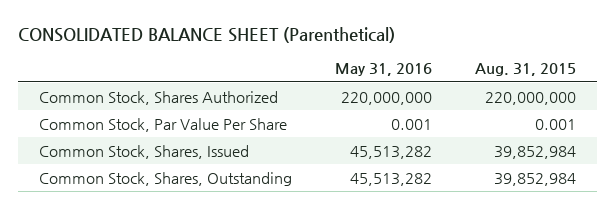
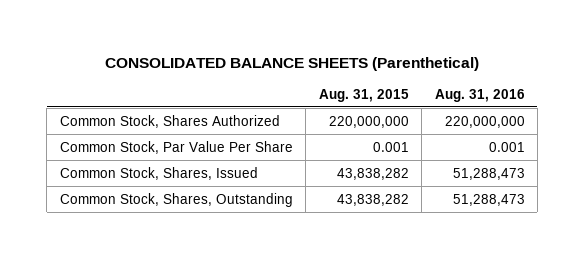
- CONSOLIDATED BALANCE SHEET (Parenthetical)
+ CONSOLIDATED BALANCE SHEETS (Parenthetical)
- | May 31, 2016 | Aug. 31, 2015
+ | Aug. 31, 2015 | Aug. 31, 2016
- Common Stock, Shares, Issued | 45,513,282 | 39,852,984
- Common Stock, Shares, Outstanding | 45,513,282 | 39,852,984
+ Common Stock, Shares, Issued | 43,838,282 | 51,288,473
+ Common Stock, Shares, Outstanding | 43,838,282 | 51,288,473

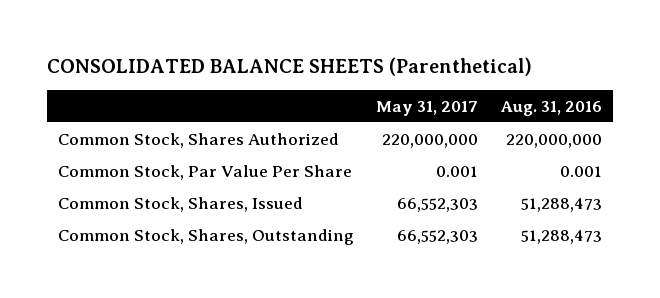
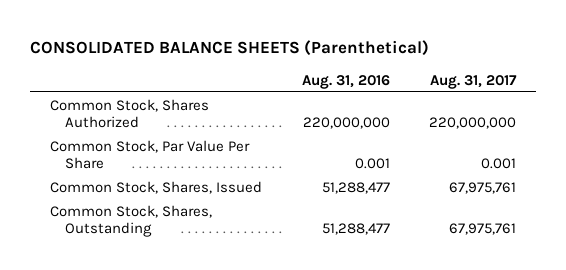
- | May 31, 2017 | Aug. 31, 2016
+ | Aug. 31, 2016 | Aug. 31, 2017
- Common Stock, Shares, Issued | 66,552,303 | 51,288,473
- Common Stock, Shares, Outstanding | 66,552,303 | 51,288,473
+ Common Stock, Shares, Issued | 51,288,477 | 67,975,761
+ Common Stock, Shares, Outstanding | 51,288,477 | 67,975,761

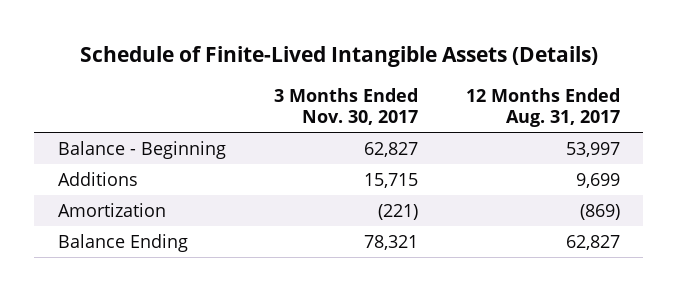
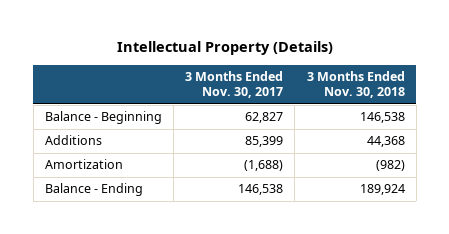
- Schedule of Finite-Lived Intangible Assets (Details)
+ Intellectual Property (Details)
- | 3 Months Ended Nov. 30, 2017 | 12 Months Ended Aug. 31, 2017
+ | 3 Months Ended Nov. 30, 2017 | 3 Months Ended Nov. 30, 2018
- Additions | 15,715 | 9,699
- Amortization | (221) | (869)
- Balance Ending | 78,321 | 62,827
+ Additions | 85,399 | 44,368
+ Amortization | (1,688) | (982)
+ Balance - Ending | 146,538 | 189,924

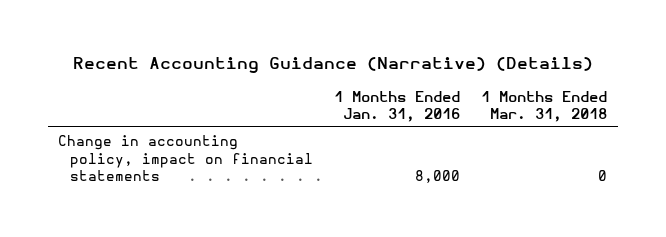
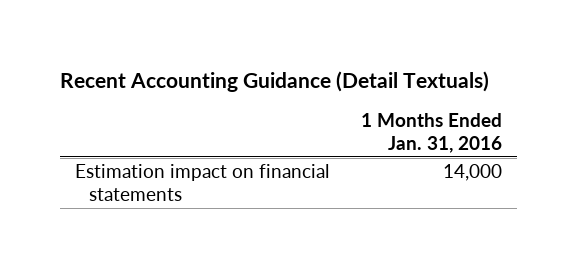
- Recent Accounting Guidance (Narrative) (Details)
+ Recent Accounting Guidance (Detail Textuals)
- | 1 Months Ended Jan. 31, 2016 | 1 Months Ended Mar. 31, 2018
+ | 1 Months Ended Jan. 31, 2016
- Change in accounting policy, impact on financial statements | 8,000 | 0
+ Estimation impact on financial statements | 14,000

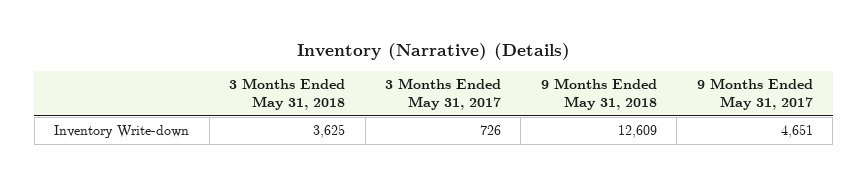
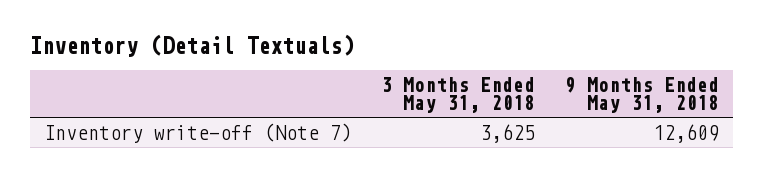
- Inventory (Narrative) (Details)
+ Inventory (Detail Textuals)
- | 3 Months Ended May 31, 2018 | 3 Months Ended May 31, 2017 | 9 Months Ended May 31, 2018 | 9 Months Ended May 31, 2017
+ | 3 Months Ended May 31, 2018 | 9 Months Ended May 31, 2018
- Inventory Write-down | 3,625 | 726 | 12,609 | 4,651
+ Inventory write-off (Note 7) | 3,625 | 12,609

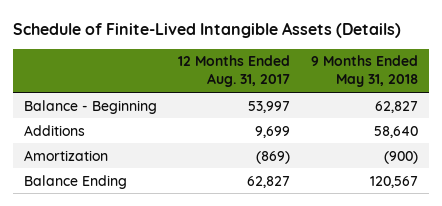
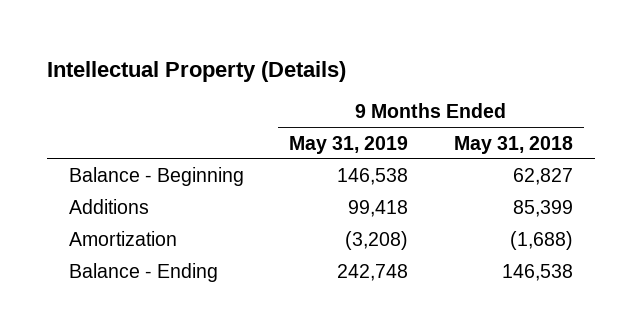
- Schedule of Finite-Lived Intangible Assets (Details)
+ Intellectual Property (Details)
- | 12 Months Ended Aug. 31, 2017 | 9 Months Ended May 31, 2018
+ | 9 Months Ended May 31, 2019 | 9 Months Ended May 31, 2018
- Additions | 9,699 | 58,640
- Amortization | (869) | (900)
- Balance Ending | 62,827 | 120,567
+ Additions | 99,418 | 85,399
+ Amortization | (3,208) | (1,688)
+ Balance - Ending | 242,748 | 146,538

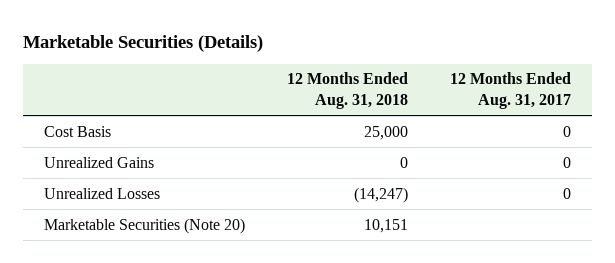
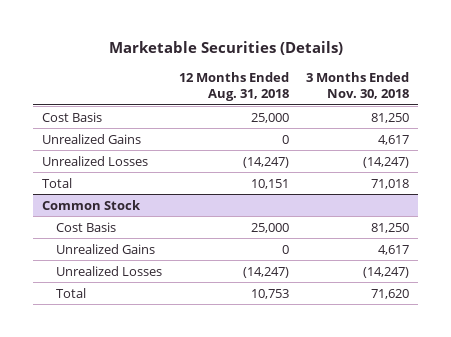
- | 12 Months Ended Aug. 31, 2018 | 12 Months Ended Aug. 31, 2017
+ | 12 Months Ended Aug. 31, 2018 | 3 Months Ended Nov. 30, 2018
- Marketable Securities (Note 20) | 10,151 |
+ Total | 10,151 | 71,018
+ Common Stock
+ Cost Basis | 25,000 | 81,250
+ Unrealized Gains | 0 | 4,617
+ Unrealized Losses | (14,247) | (14,247)
+ Total | 10,753 | 71,620

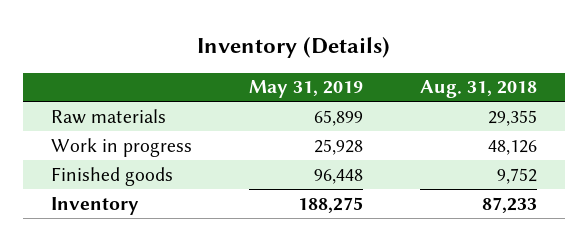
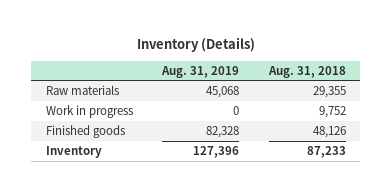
- | May 31, 2019 | Aug. 31, 2018
+ | Aug. 31, 2019 | Aug. 31, 2018
- Work in progress | 25,928 | 48,126
- Finished goods | 96,448 | 9,752
+ Work in progress | 0 | 9,752
+ Finished goods | 82,328 | 48,126

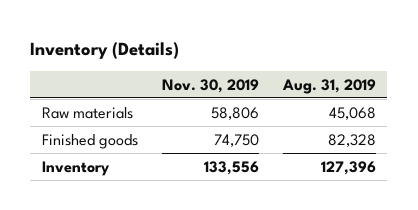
- | Aug. 31, 2019 | Aug. 31, 2018
+ | Nov. 30, 2019 | Aug. 31, 2019
- Work in progress | 0 | 9,752

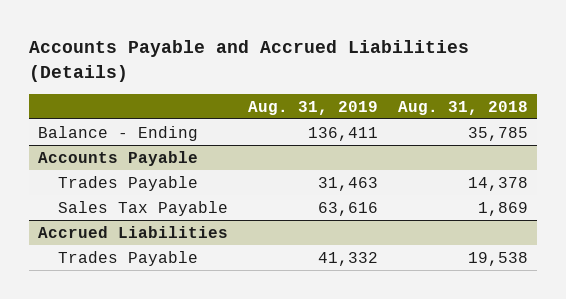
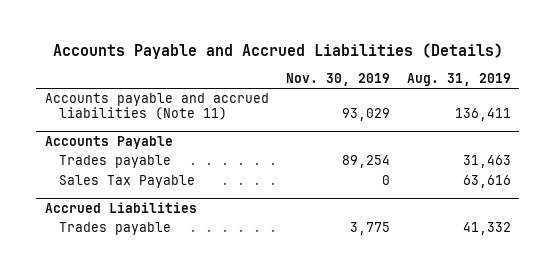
- | Aug. 31, 2019 | Aug. 31, 2018
+ | Nov. 30, 2019 | Aug. 31, 2019
- Balance - Ending | 136,411 | 35,785
+ Accounts payable and accrued liabilities (Note 11) | 93,029 | 136,411
@ Accounts Payable
- Trades Payable | 31,463 | 14,378
+ Trades payable | 89,254 | 31,463
@ Accrued Liabilities
- Trades Payable | 41,332 | 19,538
+ Trades payable | 3,775 | 41,332

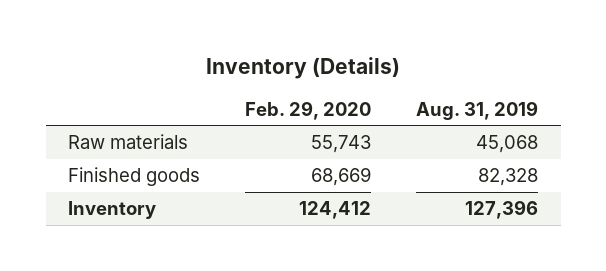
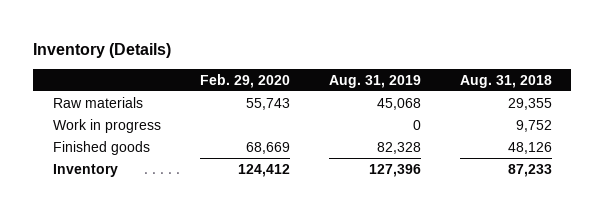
- | Feb. 29, 2020 | Aug. 31, 2019
+ | Feb. 29, 2020 | Aug. 31, 2019 | Aug. 31, 2018
+ Work in progress | | 0 | 9,752

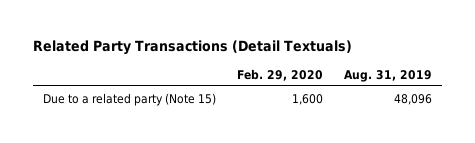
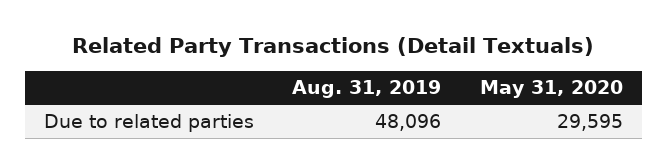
- | Feb. 29, 2020 | Aug. 31, 2019
+ | Aug. 31, 2019 | May 31, 2020
- Due to a related party (Note 15) | 1,600 | 48,096
+ Due to related parties | 48,096 | 29,595

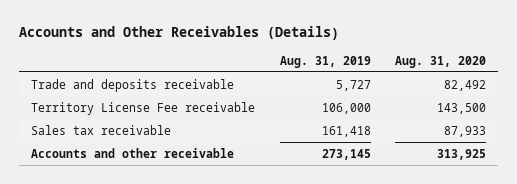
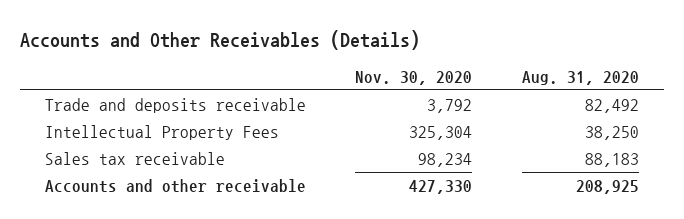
- | Aug. 31, 2019 | Aug. 31, 2020
+ | Nov. 30, 2020 | Aug. 31, 2020
- Territory License Fee receivable | 106,000 | 143,500
- Sales tax receivable | 161,418 | 87,933
- Accounts and other receivable | 273,145 | 313,925
+ Intellectual Property Fees | 325,304 | 38,250
+ Sales tax receivable | 98,234 | 88,183
+ Accounts and other receivable | 427,330 | 208,925

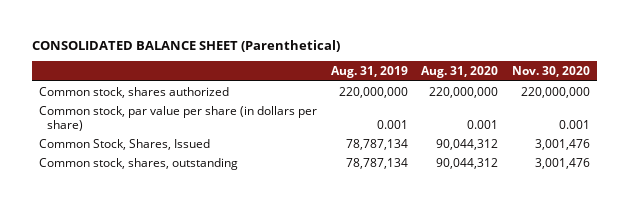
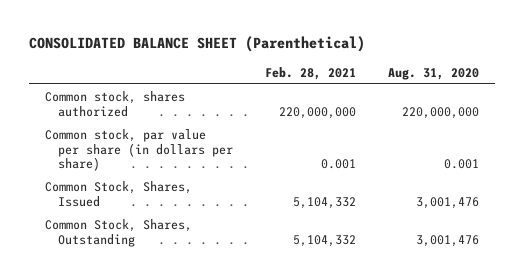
- | Aug. 31, 2019 | Aug. 31, 2020 | Nov. 30, 2020
+ | Feb. 28, 2021 | Aug. 31, 2020
- Common Stock, Shares, Issued | 78,787,134 | 90,044,312 | 3,001,476
- Common stock, shares, outstanding | 78,787,134 | 90,044,312 | 3,001,476
+ Common Stock, Shares, Issued | 5,104,332 | 3,001,476
+ Common Stock, Shares, Outstanding | 5,104,332 | 3,001,476

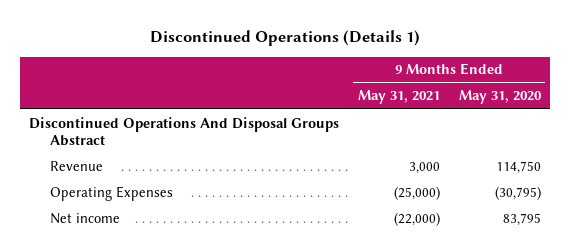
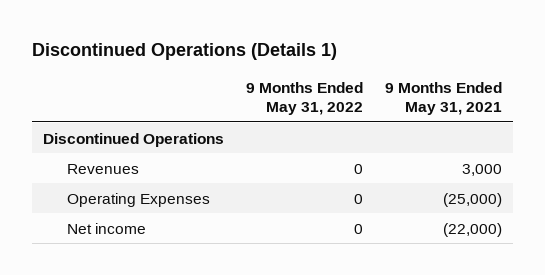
- | 9 Months Ended May 31, 2021 | 9 Months Ended May 31, 2020
+ | 9 Months Ended May 31, 2022 | 9 Months Ended May 31, 2021
- Discontinued Operations And Disposal Groups Abstract
- Revenue | 3,000 | 114,750
+ Discontinued Operations
+ Revenues | 0 | 3,000

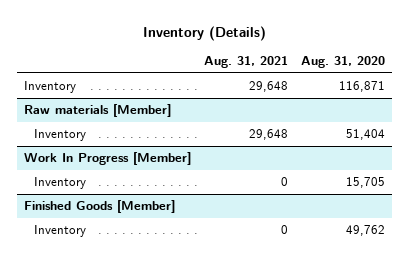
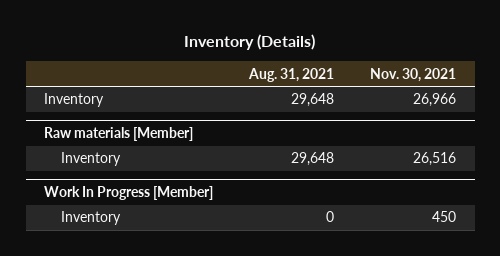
- | Aug. 31, 2021 | Aug. 31, 2020
+ | Aug. 31, 2021 | Nov. 30, 2021
- Finished Goods [Member]
- Inventory | 0 | 49,762

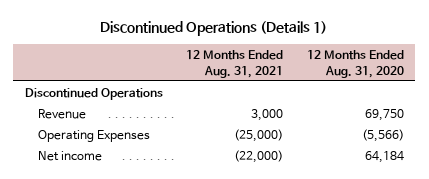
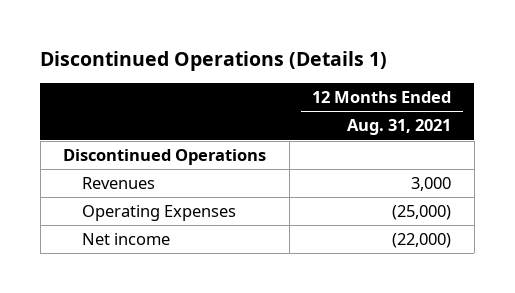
- | 12 Months Ended Aug. 31, 2021 | 12 Months Ended Aug. 31, 2020
+ | 12 Months Ended Aug. 31, 2021
- Revenue | 3,000 | 69,750
+ Revenues | 3,000

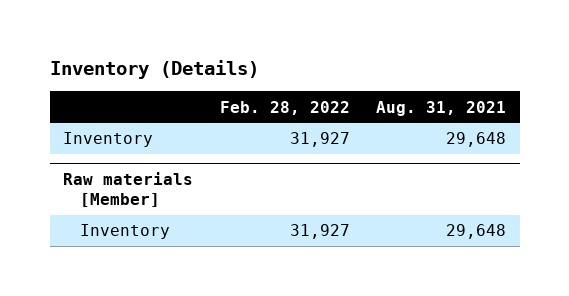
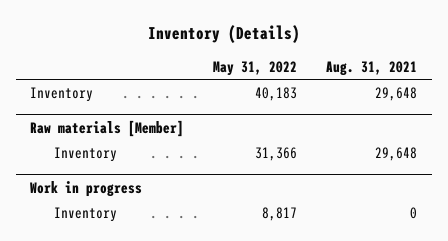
- | Feb. 28, 2022 | Aug. 31, 2021
+ | May 31, 2022 | Aug. 31, 2021
+ Work in progress
+ Inventory | 8,817 | 0

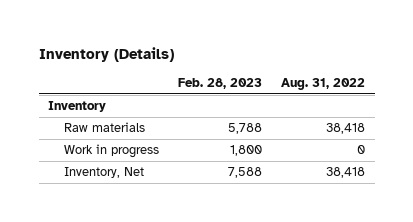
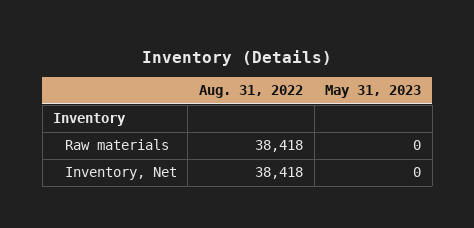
- | Feb. 28, 2023 | Aug. 31, 2022
+ | Aug. 31, 2022 | May 31, 2023
- Work in progress | 1,800 | 0

